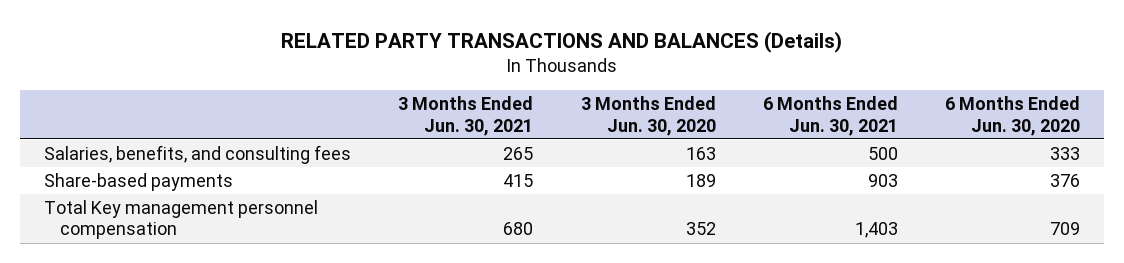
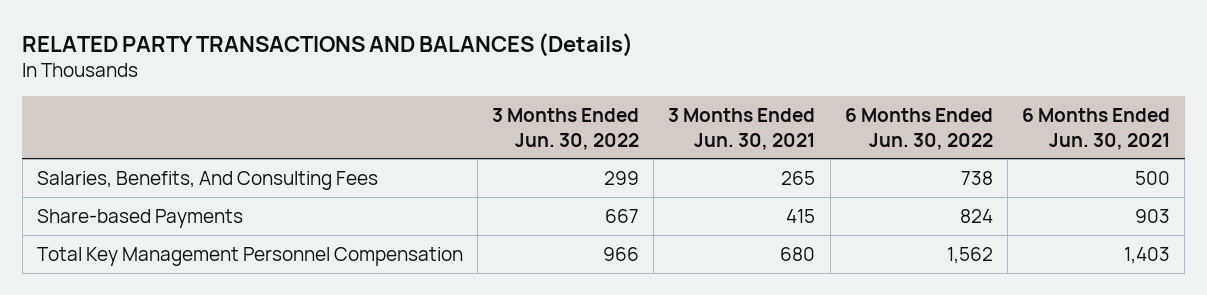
- | 3 Months Ended Jun. 30, 2021 | 3 Months Ended Jun. 30, 2020 | 6 Months Ended Jun. 30, 2021 | 6 Months Ended Jun. 30, 2020
+ | 3 Months Ended Jun. 30, 2022 | 3 Months Ended Jun. 30, 2021 | 6 Months Ended Jun. 30, 2022 | 6 Months Ended Jun. 30, 2021
- Salaries, benefits, and consulting fees | 265 | 163 | 500 | 333
- Share-based payments | 415 | 189 | 903 | 376
- Total Key management personnel compensation | 680 | 352 | 1,403 | 709
+ Salaries, Benefits, And Consulting Fees | 299 | 265 | 738 | 500
+ Share-based Payments | 667 | 415 | 824 | 903
+ Total Key Management Personnel Compensation | 966 | 680 | 1,562 | 1,403

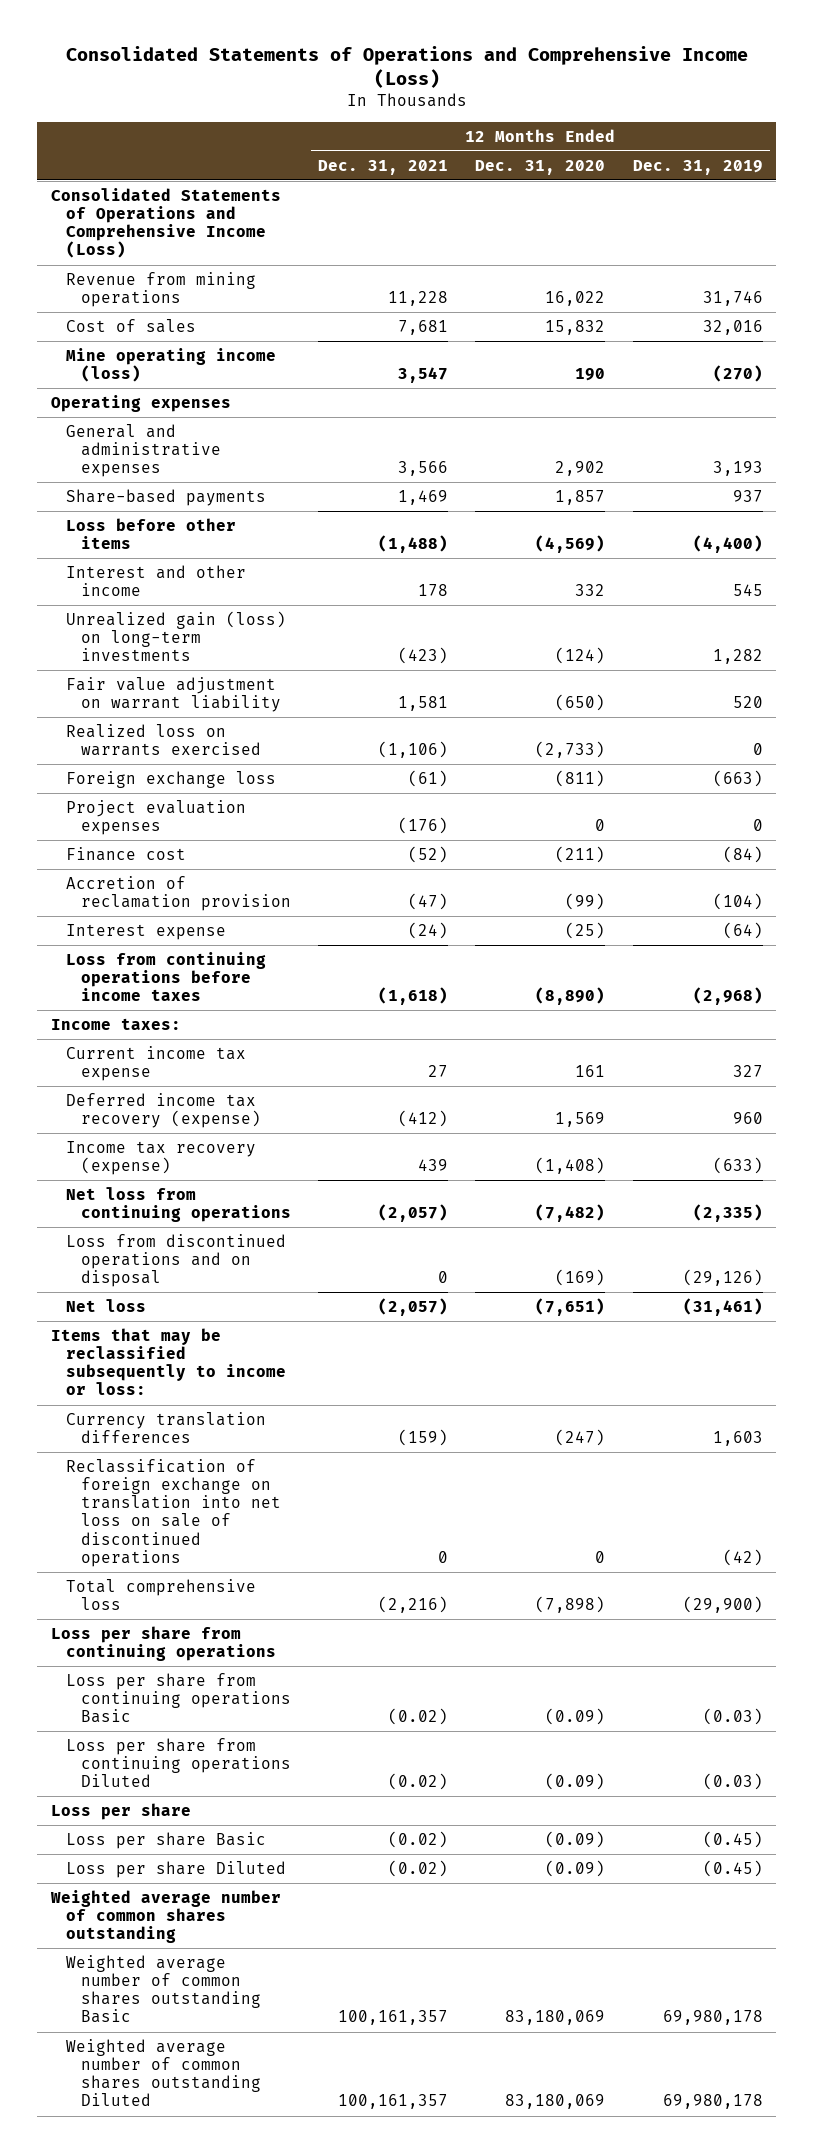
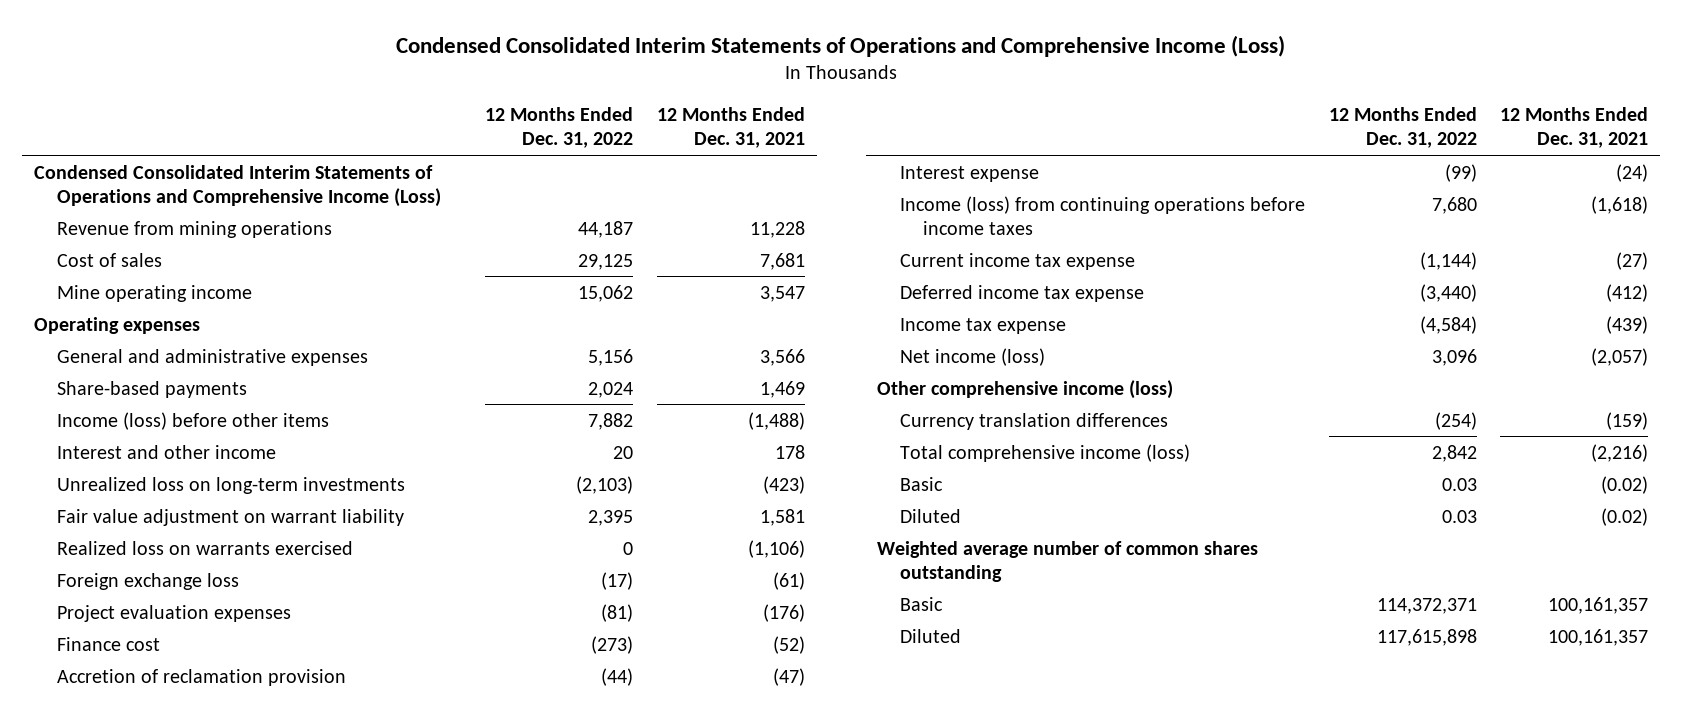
- Consolidated Statements of Operations and Comprehensive Income (Loss)
+ Condensed Consolidated Interim Statements of Operations and Comprehensive Income (Loss)
- | 12 Months Ended Dec. 31, 2021 | 12 Months Ended Dec. 31, 2020 | 12 Months Ended Dec. 31, 2019
+ | 12 Months Ended Dec. 31, 2022 | 12 Months Ended Dec. 31, 2021
- Consolidated Statements of Operations and Comprehensive Income (Loss)
+ Condensed Consolidated Interim Statements of Operations and Comprehensive Income (Loss)
- Mine operating income (loss) | 3,547 | 190 | (270)
+ Mine operating income | 15,062 | 3,547
- Loss before other items | (1,488) | (4,569) | (4,400)
+ Income (loss) before other items | 7,882 | (1,488)
- Unrealized gain (loss) on long-term investments | (423) | (124) | 1,282
+ Unrealized loss on long-term investments | (2,103) | (423)
- Loss from continuing operations before income taxes | (1,618) | (8,890) | (2,968)
- Income taxes:
- Current income tax expense | 27 | 161 | 327
- Deferred income tax recovery (expense) | (412) | 1,569 | 960
- Income tax recovery (expense) | 439 | (1,408) | (633)
- Net loss from continuing operations | (2,057) | (7,482) | (2,335)
- Loss from discontinued operations and on disposal | 0 | (169) | (29,126)
- Net loss | (2,057) | (7,651) | (31,461)
- Items that may be reclassified subsequently to income or loss:
+ Income (loss) from continuing operations before income taxes | 7,680 | (1,618)
+ Current income tax expense | (1,144) | (27)
+ Deferred income tax expense | (3,440) | (412)
+ Income tax expense | (4,584) | (439)
+ Net income (loss) | 3,096 | (2,057)
+ Other comprehensive income (loss)
- Reclassification of foreign exchange on translation into net loss on sale of discontinued operations | 0 | 0 | (42)
- Total comprehensive loss | (2,216) | (7,898) | (29,900)
- Loss per share from continuing operations
- Loss per share from continuing operations Basic | (0.02) | (0.09) | (0.03)
- Loss per share from continuing operations Diluted | (0.02) | (0.09) | (0.03)
- Loss per share
- Loss per share Basic | (0.02) | (0.09) | (0.45)
- Loss per share Diluted | (0.02) | (0.09) | (0.45)
+ Total comprehensive income (loss) | 2,842 | (2,216)
+ Basic | 0.03 | (0.02)
+ Diluted | 0.03 | (0.02)
- Weighted average number of common shares outstanding Basic | 100,161,357 | 83,180,069 | 69,980,178
- Weighted average number of common shares outstanding Diluted | 100,161,357 | 83,180,069 | 69,980,178
+ Basic | 114,372,371 | 100,161,357
+ Diluted | 117,615,898 | 100,161,357

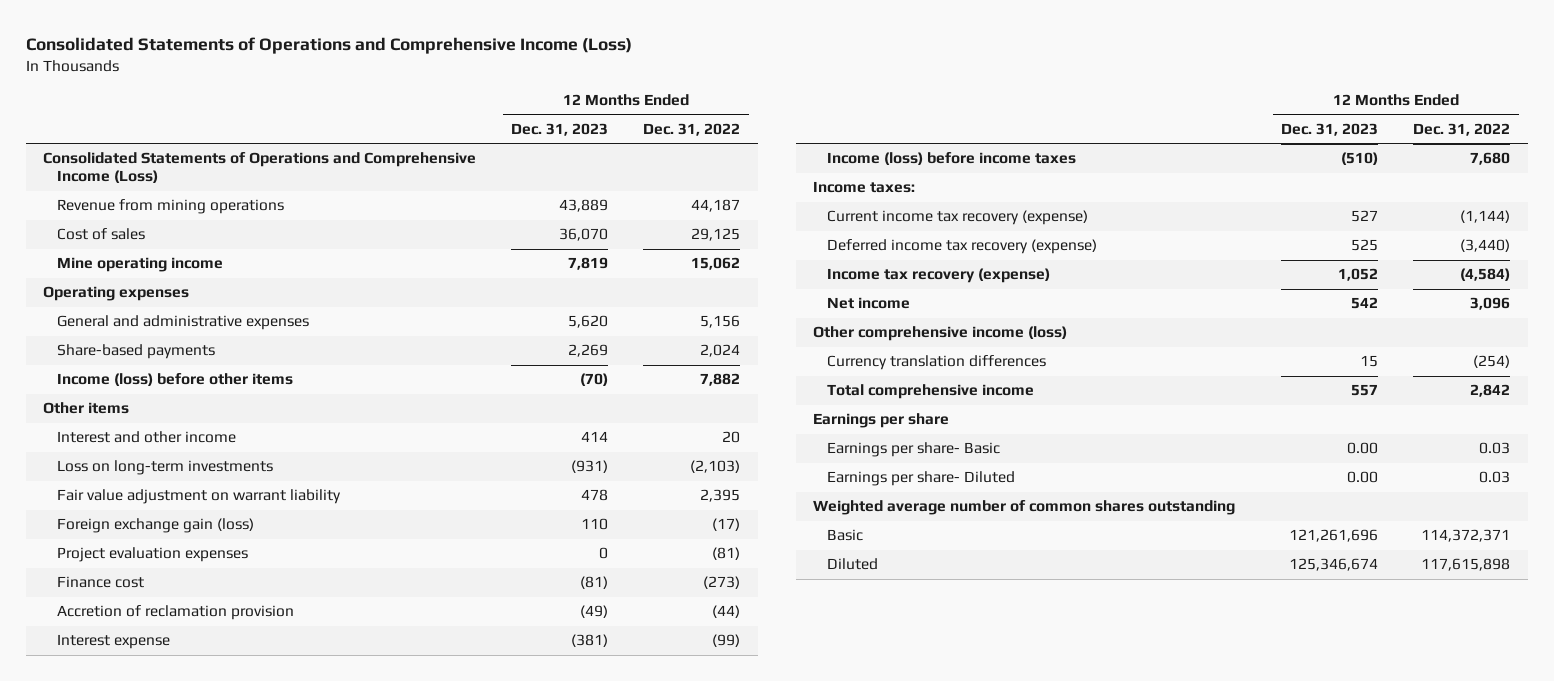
- Condensed Consolidated Interim Statements of Operations and Comprehensive Income (Loss)
+ Consolidated Statements of Operations and Comprehensive Income (Loss)
- | 12 Months Ended Dec. 31, 2022 | 12 Months Ended Dec. 31, 2021
+ | 12 Months Ended Dec. 31, 2023 | 12 Months Ended Dec. 31, 2022
- Condensed Consolidated Interim Statements of Operations and Comprehensive Income (Loss)
+ Consolidated Statements of Operations and Comprehensive Income (Loss)
+ Other items
- Unrealized loss on long-term investments | (2,103) | (423)
+ Loss on long-term investments | (931) | (2,103)
- Realized loss on warrants exercised | 0 | (1,106)
- Foreign exchange loss | (17) | (61)
+ Foreign exchange gain (loss) | 110 | (17)
- Income (loss) from continuing operations before income taxes | 7,680 | (1,618)
- Current income tax expense | (1,144) | (27)
- Deferred income tax expense | (3,440) | (412)
- Income tax expense | (4,584) | (439)
- Net income (loss) | 3,096 | (2,057)
+ Income (loss) before income taxes | (510) | 7,680
+ Income taxes:
+ Current income tax recovery (expense) | 527 | (1,144)
+ Deferred income tax recovery (expense) | 525 | (3,440)
+ Income tax recovery (expense) | 1,052 | (4,584)
+ Net income | 542 | 3,096
- Total comprehensive income (loss) | 2,842 | (2,216)
- Basic | 0.03 | (0.02)
- Diluted | 0.03 | (0.02)
+ Total comprehensive income | 557 | 2,842
+ Earnings per share
+ Earnings per share- Basic | 0.00 | 0.03
+ Earnings per share- Diluted | 0.00 | 0.03

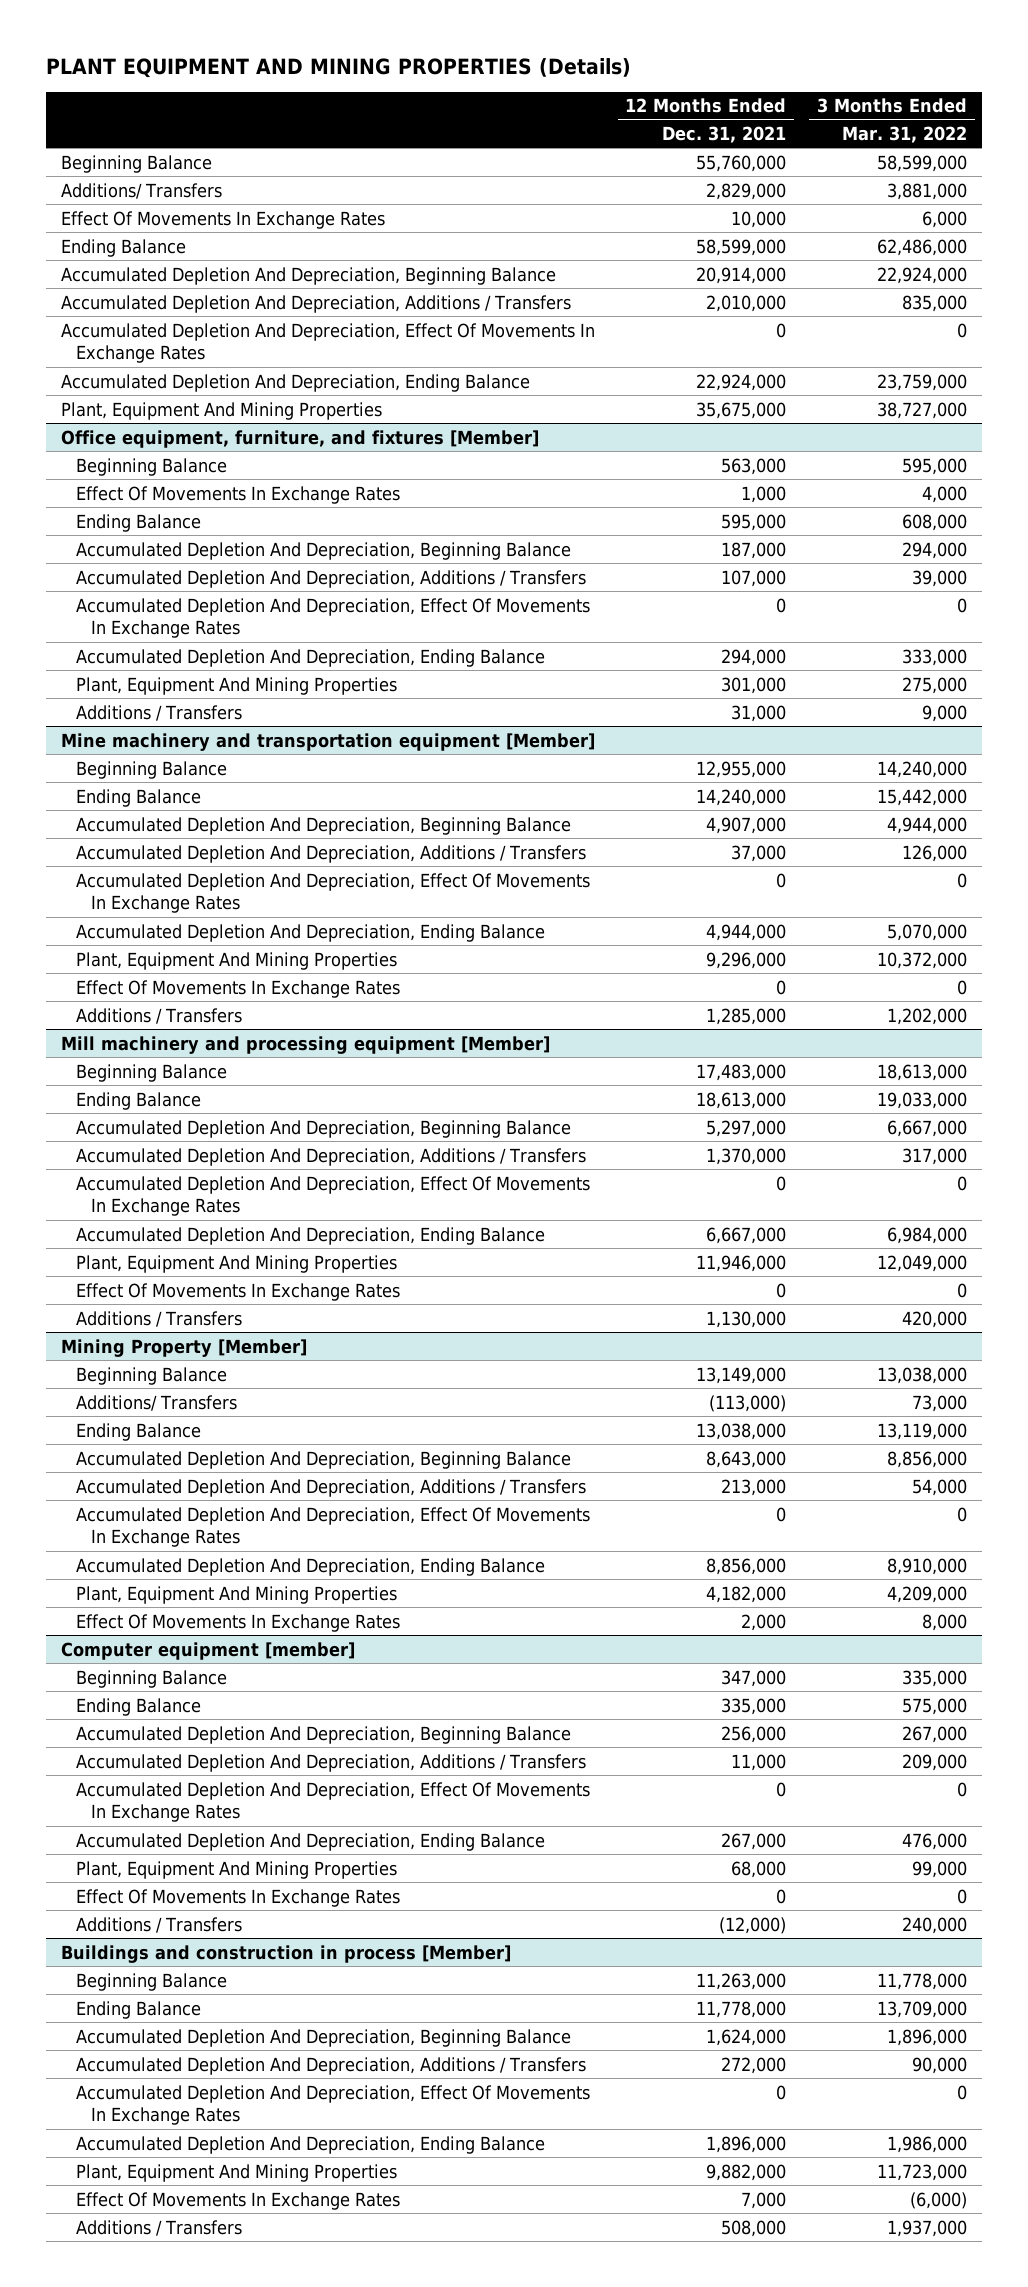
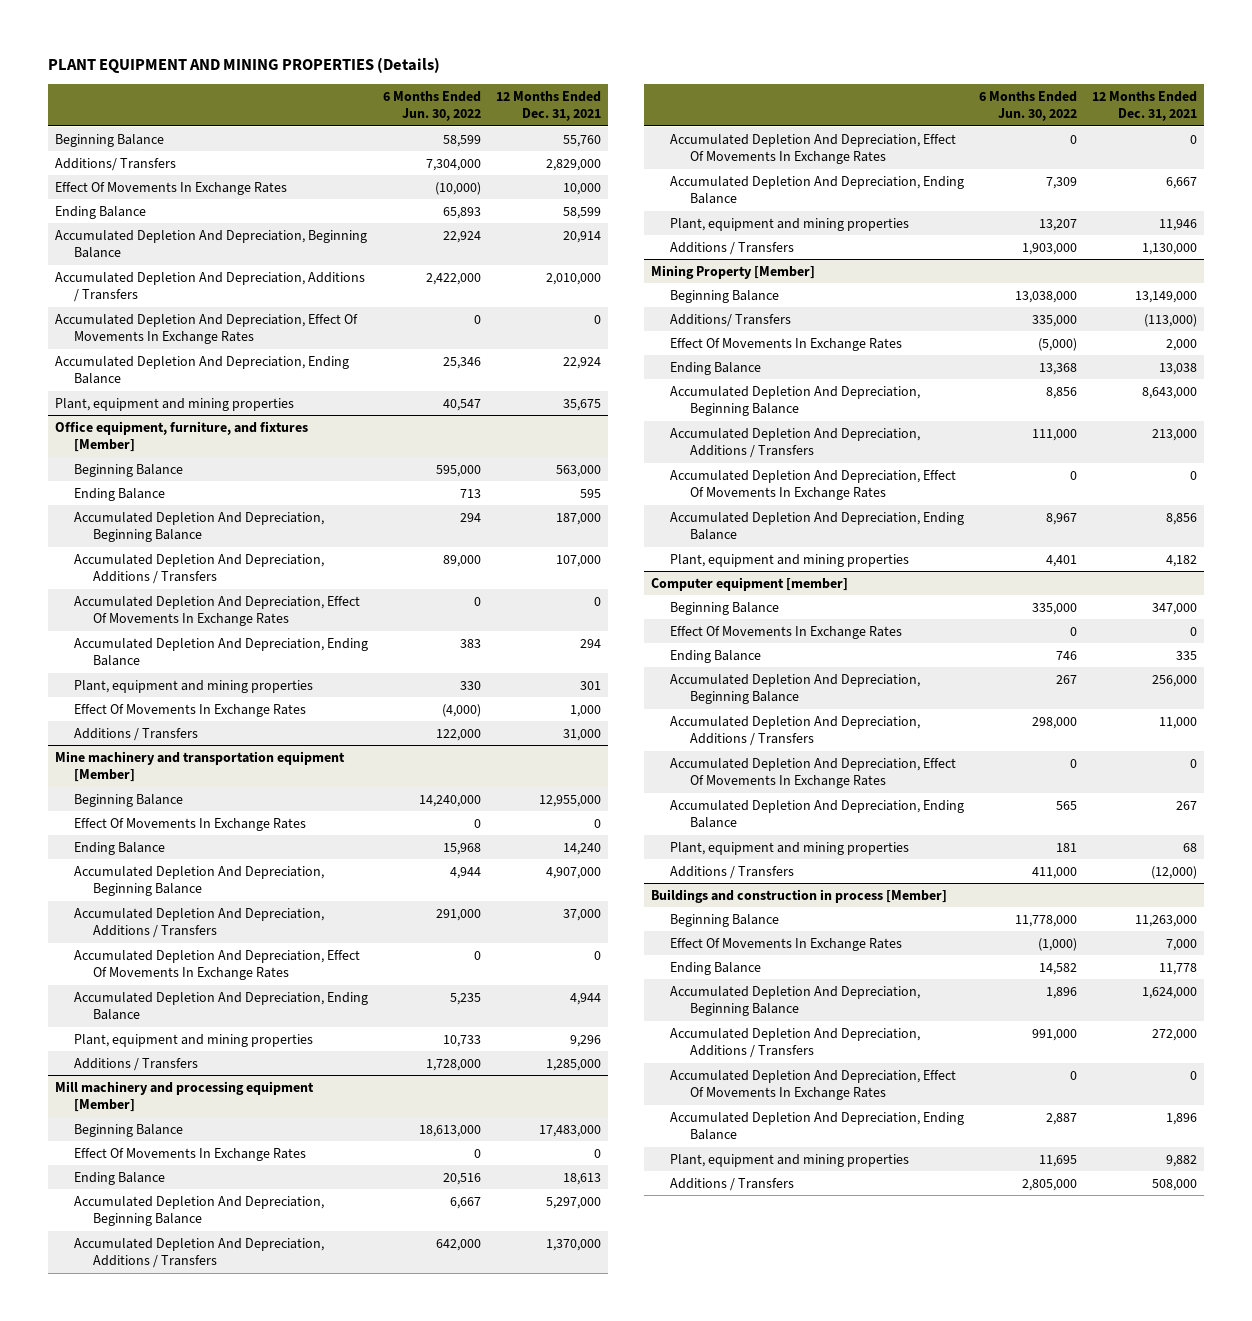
- | 12 Months Ended Dec. 31, 2021 | 3 Months Ended Mar. 31, 2022
+ | 6 Months Ended Jun. 30, 2022 | 12 Months Ended Dec. 31, 2021
- Beginning Balance | 55,760,000 | 58,599,000
+ Beginning Balance | 58,599 | 55,760
- Ending Balance | 58,599,000 | 62,486,000
- Accumulated Depletion And Depreciation, Beginning Balance | 20,914,000 | 22,924,000
+ Ending Balance | 65,893 | 58,599
+ Accumulated Depletion And Depreciation, Beginning Balance | 22,924 | 20,914
- Accumulated Depletion And Depreciation, Ending Balance | 22,924,000 | 23,759,000
- Plant, Equipment And Mining Properties | 35,675,000 | 38,727,000
+ Accumulated Depletion And Depreciation, Ending Balance | 25,346 | 22,924
+ Plant, equipment and mining properties | 40,547 | 35,675
@ Office equipment, furniture, and fixtures [Member]
- Ending Balance | 595,000 | 608,000
+ Ending Balance | 713 | 595
- Accumulated Depletion And Depreciation, Ending Balance | 294,000 | 333,000
- Plant, Equipment And Mining Properties | 301,000 | 275,000
+ Accumulated Depletion And Depreciation, Ending Balance | 383 | 294
+ Plant, equipment and mining properties | 330 | 301
moved down: Effect Of Movements In Exchange Rates | (4,000) | 1,000
@ Mine machinery and transportation equipment [Member]
- Ending Balance | 14,240,000 | 15,442,000
moved up: Effect Of Movements In Exchange Rates | 0 | 0
+ Ending Balance | 15,968 | 14,240
- Accumulated Depletion And Depreciation, Ending Balance | 4,944,000 | 5,070,000
- Plant, Equipment And Mining Properties | 9,296,000 | 10,372,000
+ Accumulated Depletion And Depreciation, Ending Balance | 5,235 | 4,944
+ Plant, equipment and mining properties | 10,733 | 9,296
@ Mill machinery and processing equipment [Member]
- Ending Balance | 18,613,000 | 19,033,000
moved up: Effect Of Movements In Exchange Rates | 0 | 0
+ Ending Balance | 20,516 | 18,613
- Accumulated Depletion And Depreciation, Ending Balance | 6,667,000 | 6,984,000
- Plant, Equipment And Mining Properties | 11,946,000 | 12,049,000
+ Accumulated Depletion And Depreciation, Ending Balance | 7,309 | 6,667
+ Plant, equipment and mining properties | 13,207 | 11,946
@ Mining Property [Member]
- Ending Balance | 13,038,000 | 13,119,000
moved up: Effect Of Movements In Exchange Rates | (5,000) | 2,000
+ Ending Balance | 13,368 | 13,038
- Accumulated Depletion And Depreciation, Ending Balance | 8,856,000 | 8,910,000
- Plant, Equipment And Mining Properties | 4,182,000 | 4,209,000
+ Accumulated Depletion And Depreciation, Ending Balance | 8,967 | 8,856
+ Plant, equipment and mining properties | 4,401 | 4,182
@ Computer equipment [member]
- Ending Balance | 335,000 | 575,000
moved up: Effect Of Movements In Exchange Rates | 0 | 0
+ Ending Balance | 746 | 335
- Accumulated Depletion And Depreciation, Ending Balance | 267,000 | 476,000
- Plant, Equipment And Mining Properties | 68,000 | 99,000
+ Accumulated Depletion And Depreciation, Ending Balance | 565 | 267
+ Plant, equipment and mining properties | 181 | 68
@ Buildings and construction in process [Member]
- Ending Balance | 11,778,000 | 13,709,000
moved up: Effect Of Movements In Exchange Rates | (1,000) | 7,000
+ Ending Balance | 14,582 | 11,778
- Accumulated Depletion And Depreciation, Ending Balance | 1,896,000 | 1,986,000
- Plant, Equipment And Mining Properties | 9,882,000 | 11,723,000
+ Accumulated Depletion And Depreciation, Ending Balance | 2,887 | 1,896
+ Plant, equipment and mining properties | 11,695 | 9,882

